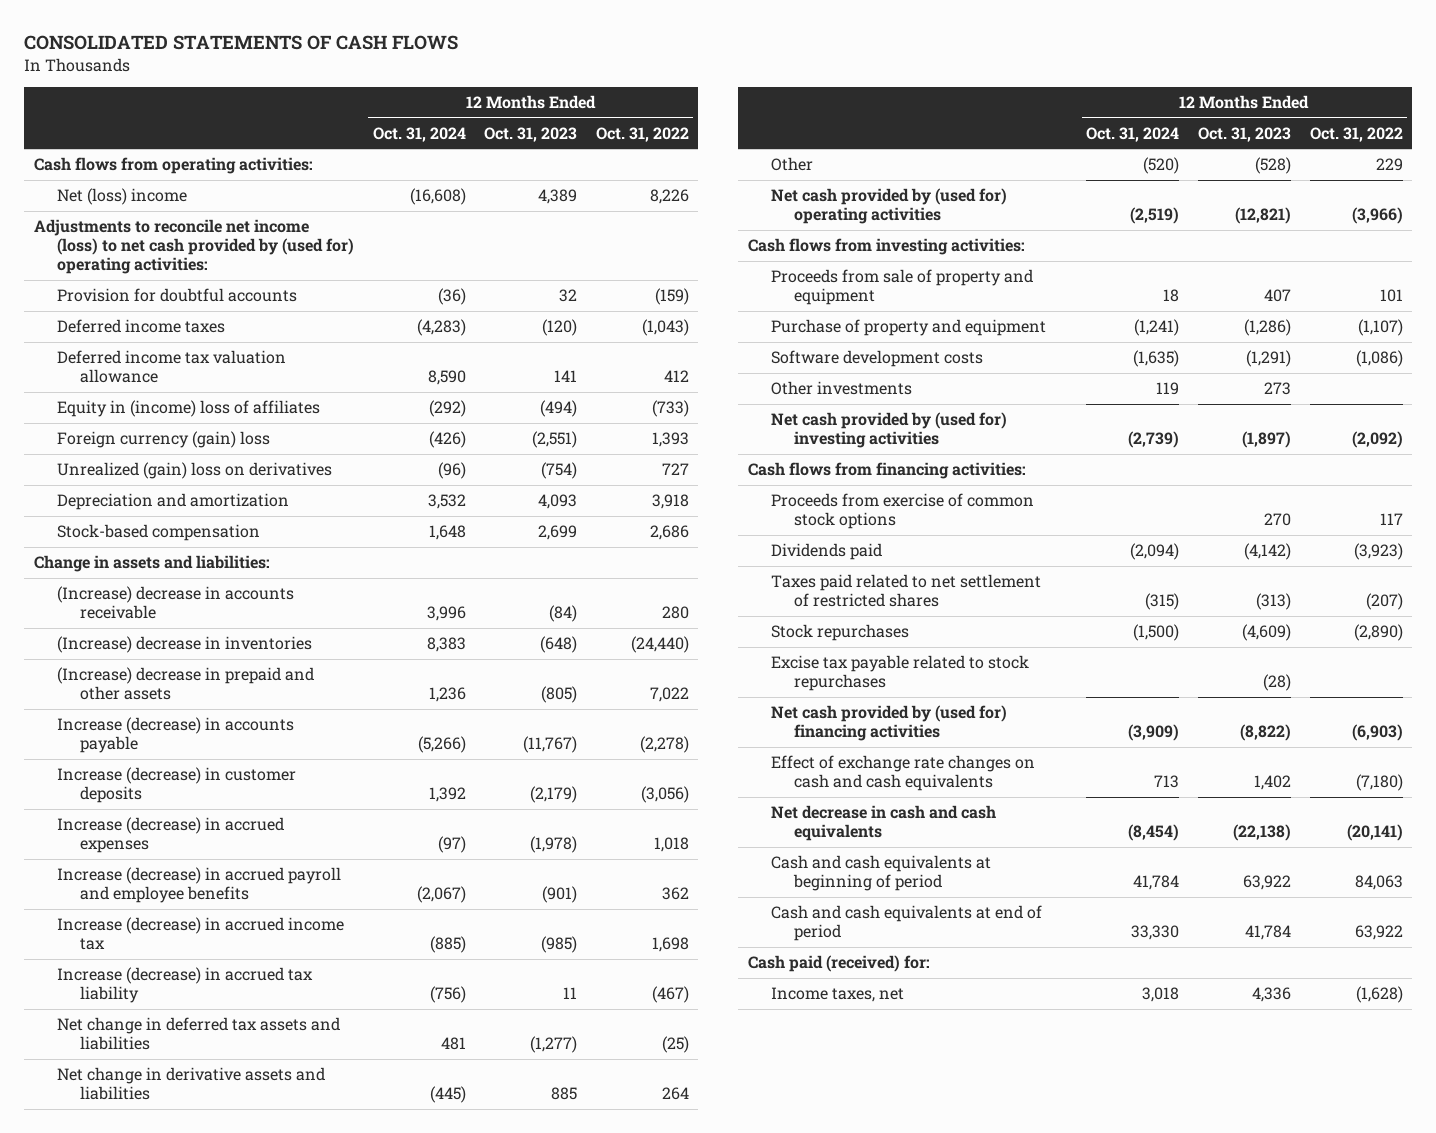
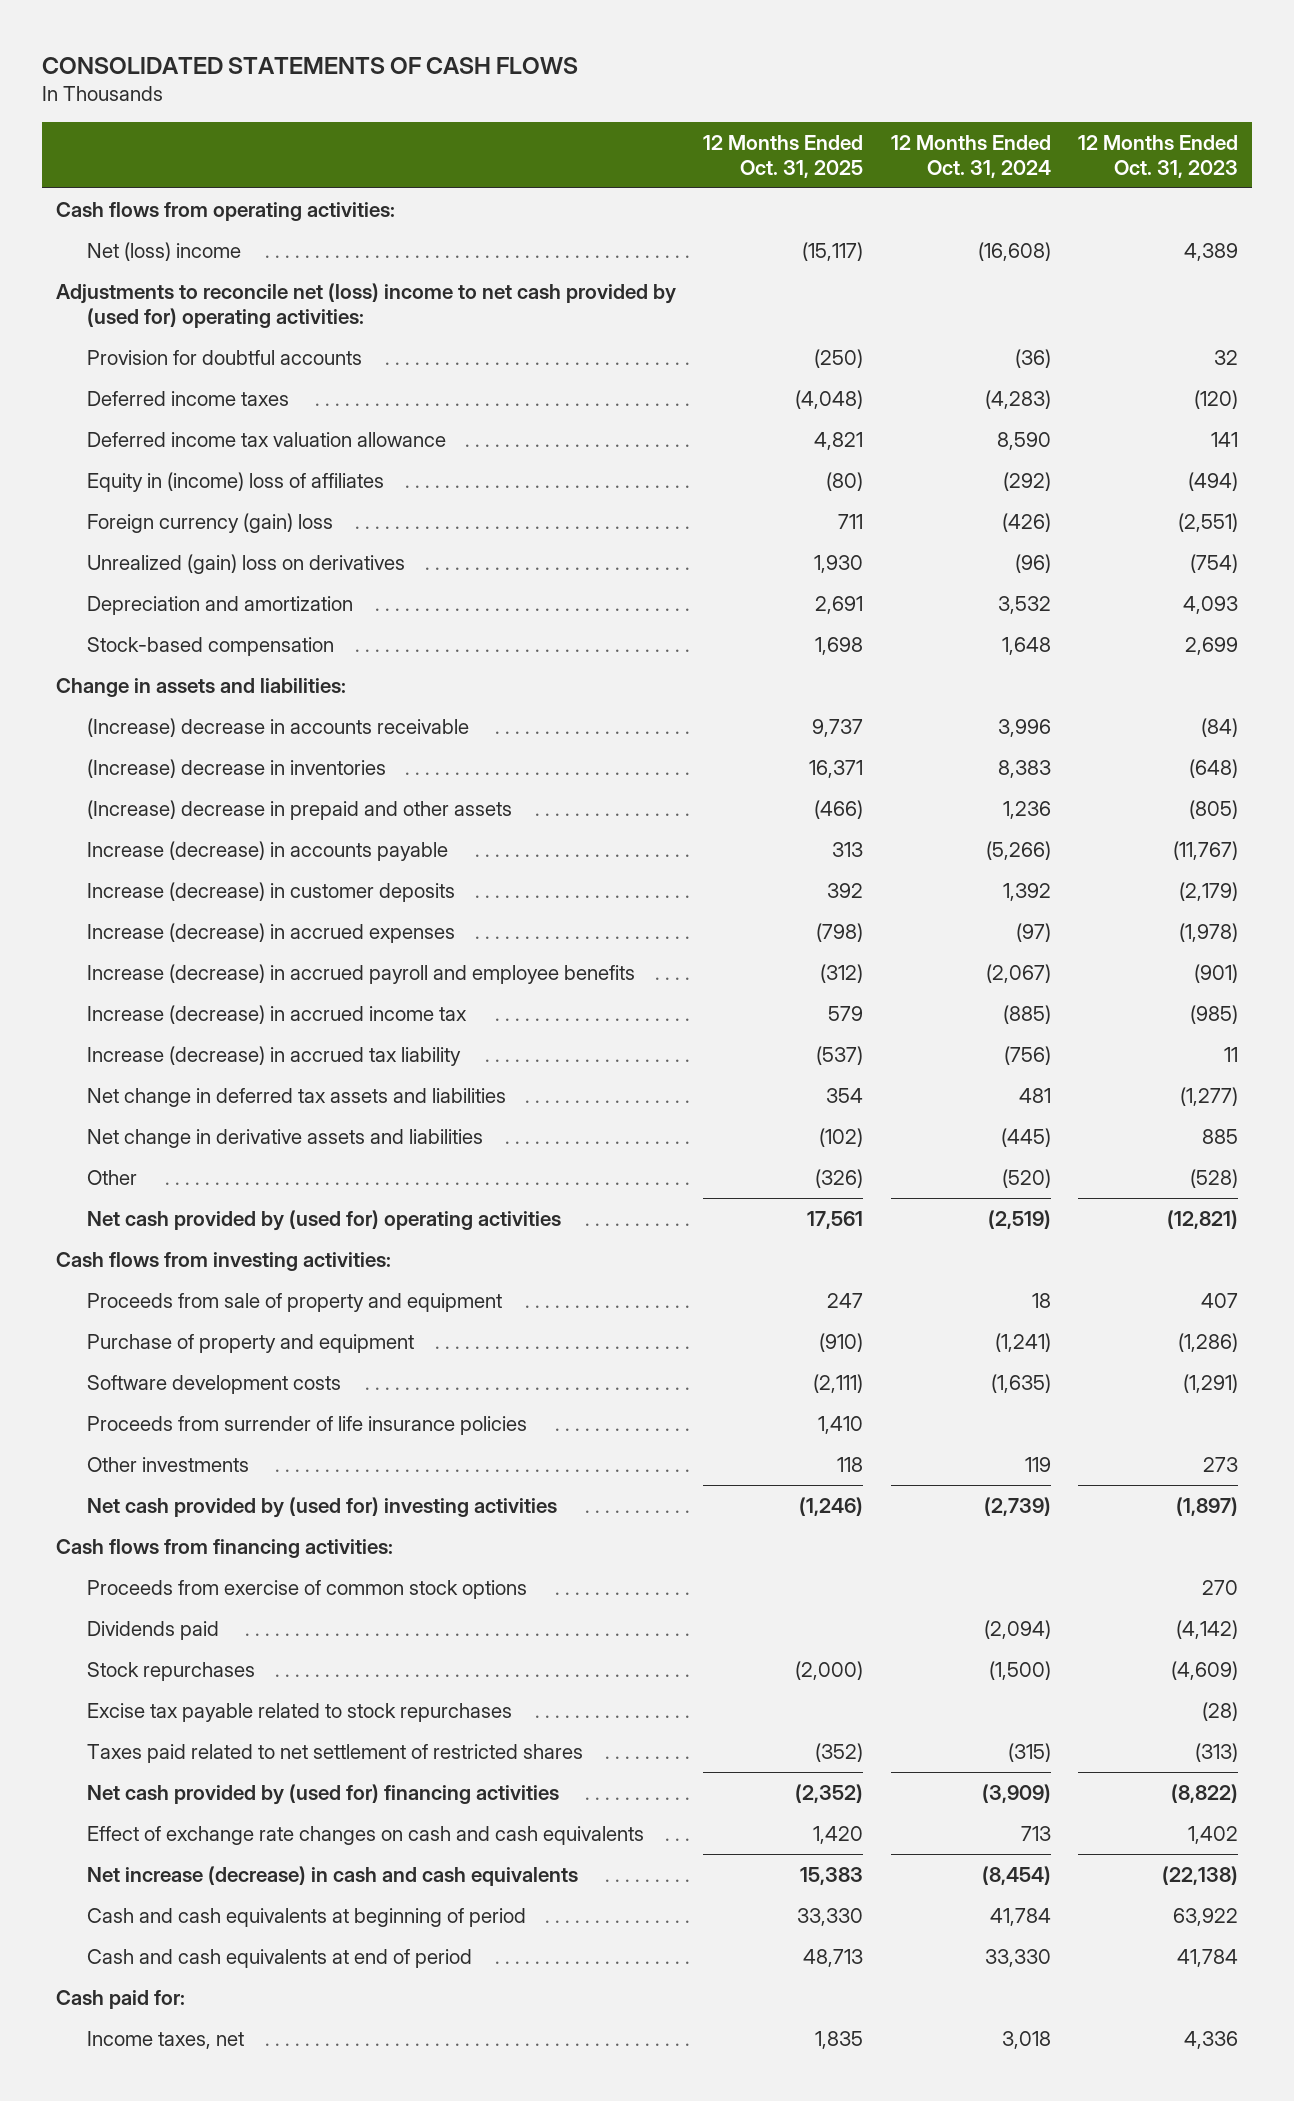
- | 12 Months Ended Oct. 31, 2024 | 12 Months Ended Oct. 31, 2023 | 12 Months Ended Oct. 31, 2022
+ | 12 Months Ended Oct. 31, 2025 | 12 Months Ended Oct. 31, 2024 | 12 Months Ended Oct. 31, 2023
- Adjustments to reconcile net income (loss) to net cash provided by (used for) operating activities:
+ Adjustments to reconcile net (loss) income to net cash provided by (used for) operating activities:
+ Proceeds from surrender of life insurance policies | 1,410 | |
moved down: Taxes paid related to net settlement of restricted shares | (352) | (315) | (313)
- Net decrease in cash and cash equivalents | (8,454) | (22,138) | (20,141)
+ Net increase (decrease) in cash and cash equivalents | 15,383 | (8,454) | (22,138)
- Cash paid (received) for:
+ Cash paid for:

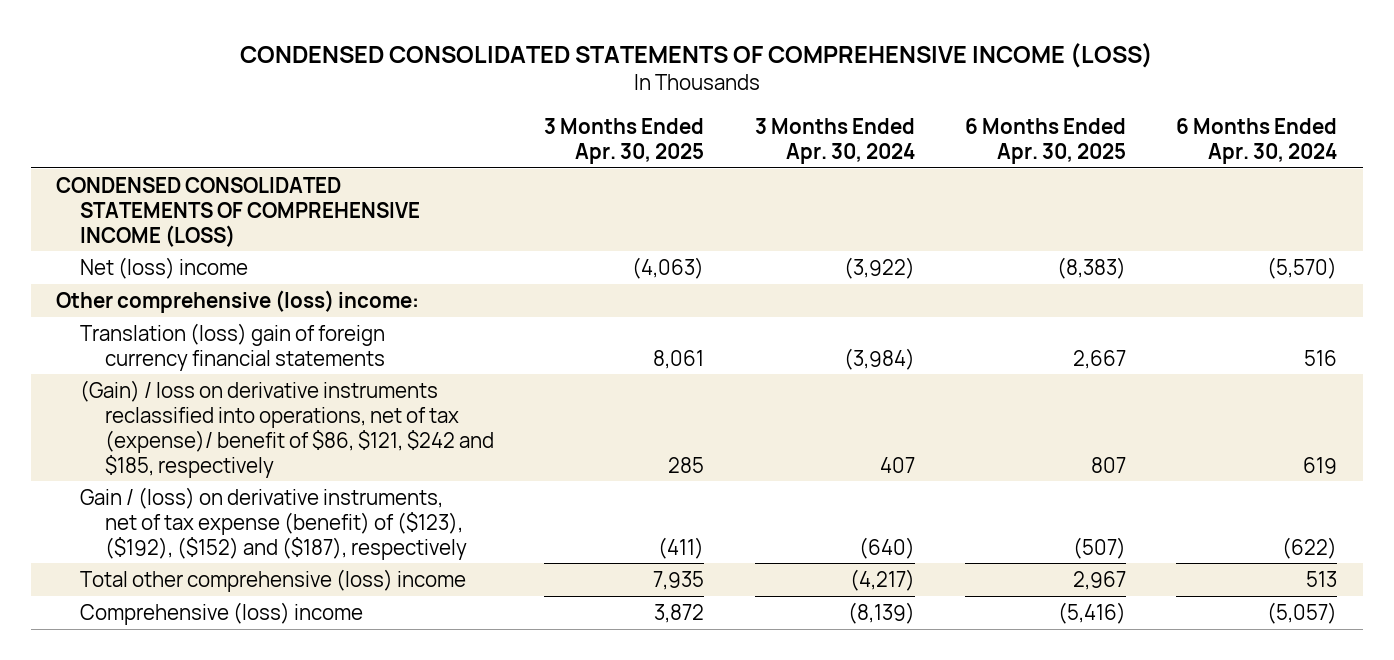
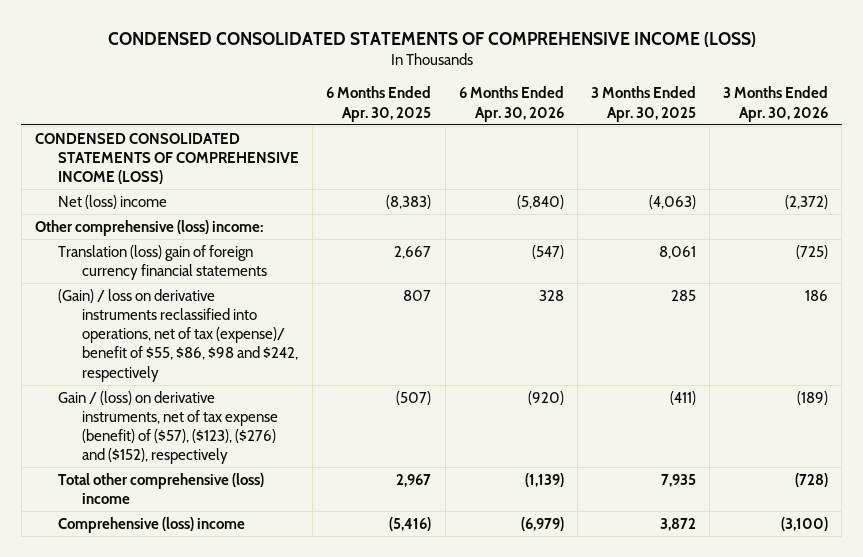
- | 3 Months Ended Apr. 30, 2025 | 3 Months Ended Apr. 30, 2024 | 6 Months Ended Apr. 30, 2025 | 6 Months Ended Apr. 30, 2024
+ | 6 Months Ended Apr. 30, 2025 | 6 Months Ended Apr. 30, 2026 | 3 Months Ended Apr. 30, 2025 | 3 Months Ended Apr. 30, 2026
- (Gain) / loss on derivative instruments reclassified into operations, net of tax (expense)/ benefit of $86, $121, $242 and $185, respectively | 285 | 407 | 807 | 619
- Gain / (loss) on derivative instruments, net of tax expense (benefit) of ($123), ($192), ($152) and ($187), respectively | (411) | (640) | (507) | (622)
+ (Gain) / loss on derivative instruments reclassified into operations, net of tax (expense)/ benefit of $55, $86, $98 and $242, respectively | 807 | 328 | 285 | 186
+ Gain / (loss) on derivative instruments, net of tax expense (benefit) of ($57), ($123), ($276) and ($152), respectively | (507) | (920) | (411) | (189)

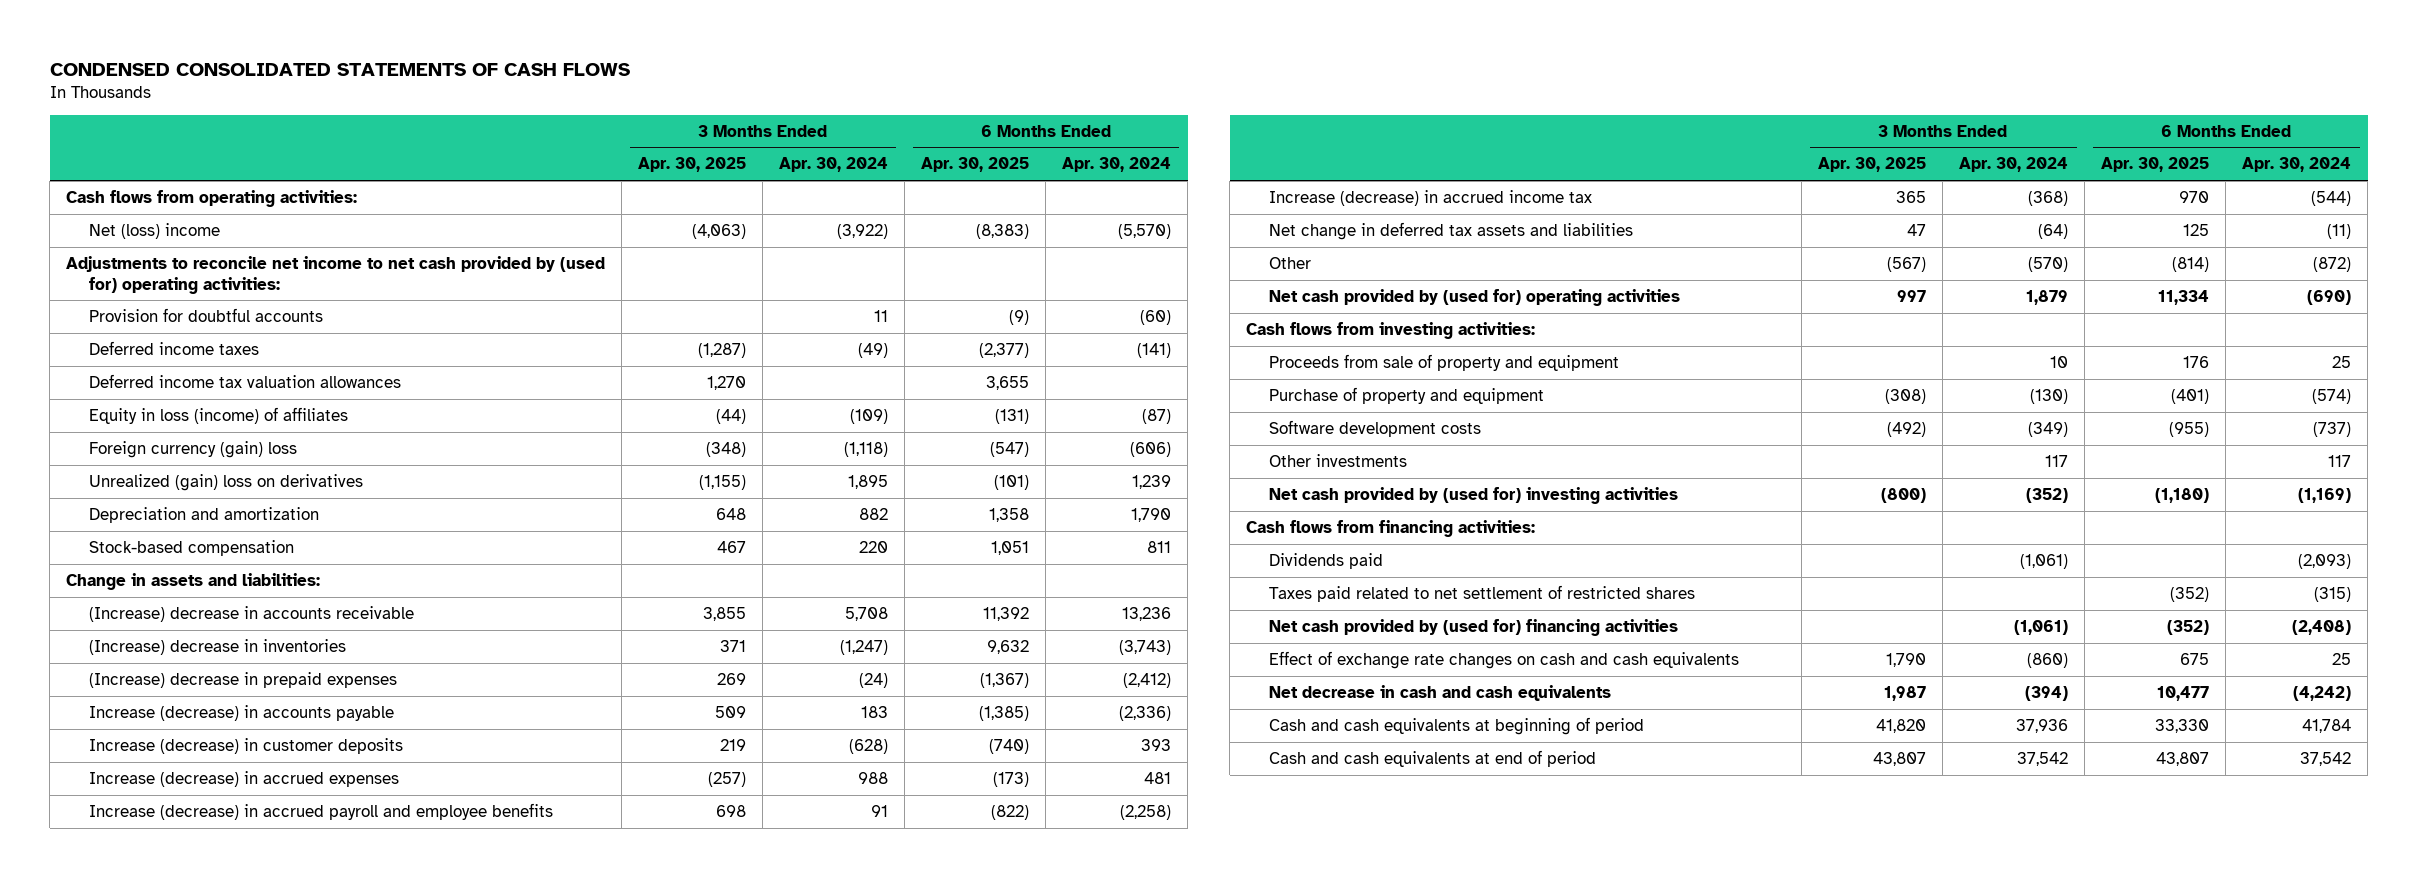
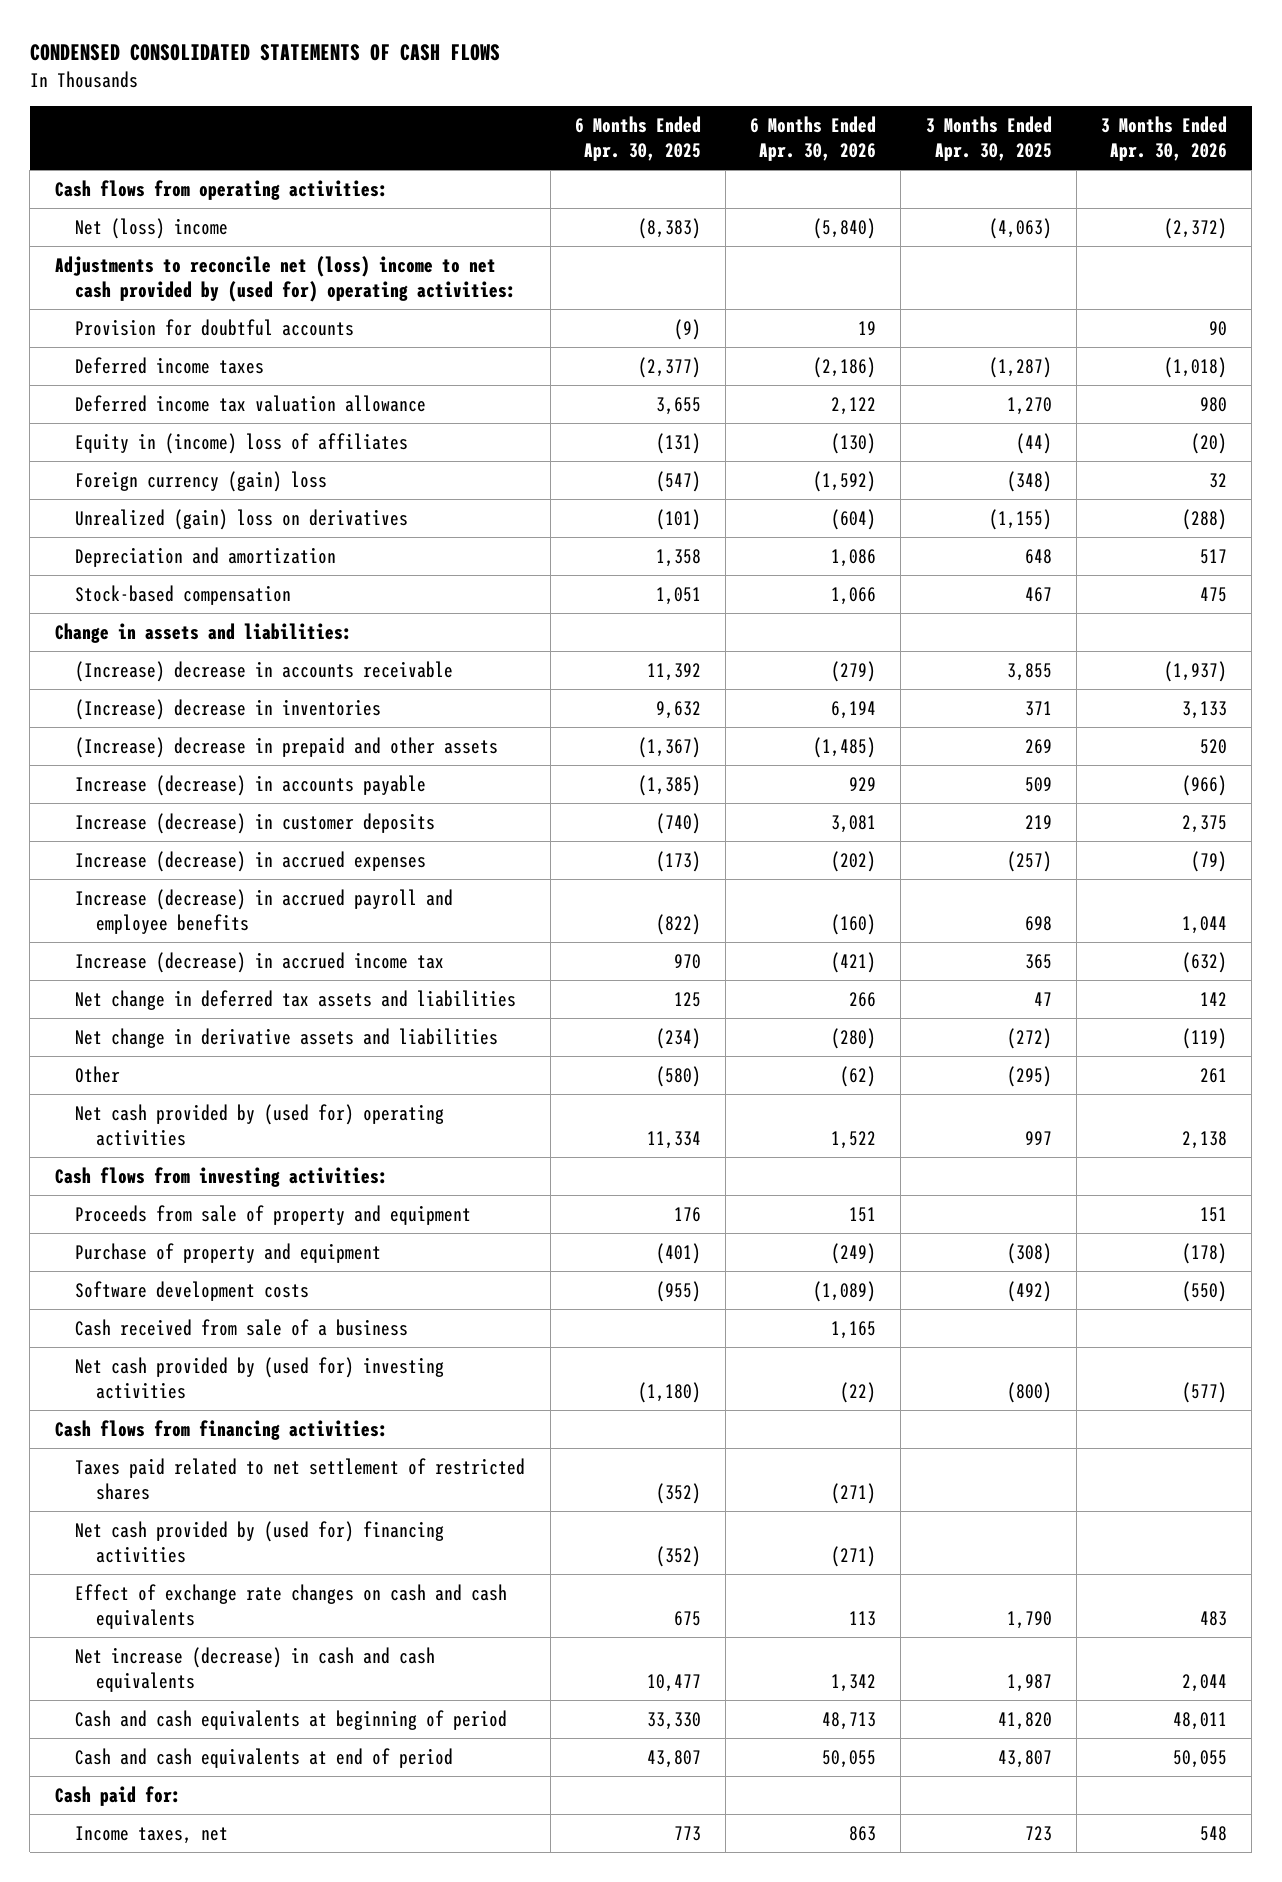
- | 3 Months Ended Apr. 30, 2025 | 3 Months Ended Apr. 30, 2024 | 6 Months Ended Apr. 30, 2025 | 6 Months Ended Apr. 30, 2024
+ | 6 Months Ended Apr. 30, 2025 | 6 Months Ended Apr. 30, 2026 | 3 Months Ended Apr. 30, 2025 | 3 Months Ended Apr. 30, 2026
- Adjustments to reconcile net income to net cash provided by (used for) operating activities:
+ Adjustments to reconcile net (loss) income to net cash provided by (used for) operating activities:
- Deferred income tax valuation allowances | 1,270 | | 3,655 |
- Equity in loss (income) of affiliates | (44) | (109) | (131) | (87)
+ Deferred income tax valuation allowance | 3,655 | 2,122 | 1,270 | 980
+ Equity in (income) loss of affiliates | (131) | (130) | (44) | (20)
- (Increase) decrease in prepaid expenses | 269 | (24) | (1,367) | (2,412)
+ (Increase) decrease in prepaid and other assets | (1,367) | (1,485) | 269 | 520
- Other | (567) | (570) | (814) | (872)
+ Net change in derivative assets and liabilities | (234) | (280) | (272) | (119)
+ Other | (580) | (62) | (295) | 261
- Other investments | | 117 | | 117
+ Cash received from sale of a business | | 1,165 | |
- Dividends paid | | (1,061) | | (2,093)
- Net decrease in cash and cash equivalents | 1,987 | (394) | 10,477 | (4,242)
+ Net increase (decrease) in cash and cash equivalents | 10,477 | 1,342 | 1,987 | 2,044
+ Cash paid for:
+ Income taxes, net | 773 | 863 | 723 | 548

